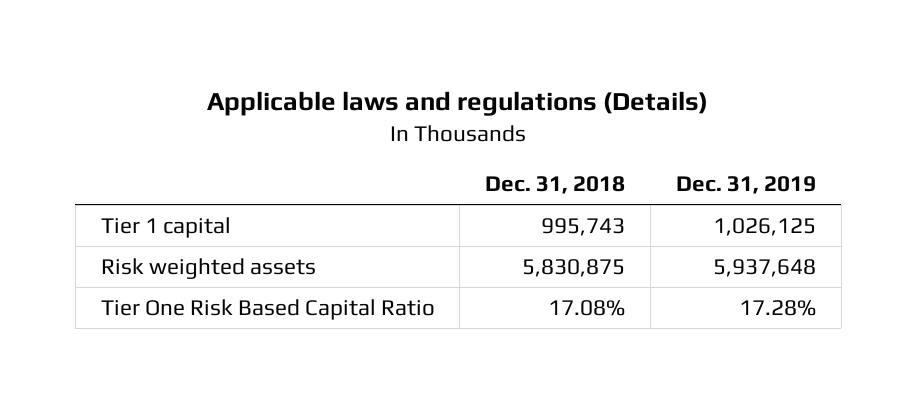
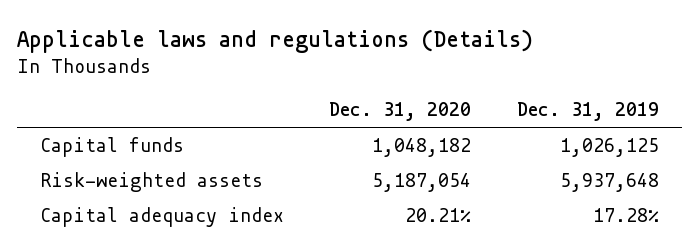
- | Dec. 31, 2018 | Dec. 31, 2019
+ | Dec. 31, 2020 | Dec. 31, 2019
- Tier 1 capital | 995,743 | 1,026,125
- Risk weighted assets | 5,830,875 | 5,937,648
- Tier One Risk Based Capital Ratio | 17.08% | 17.28%
+ Capital funds | 1,048,182 | 1,026,125
+ Risk-weighted assets | 5,187,054 | 5,937,648
+ Capital adequacy index | 20.21% | 17.28%

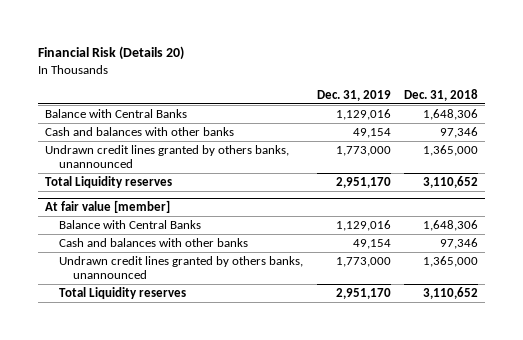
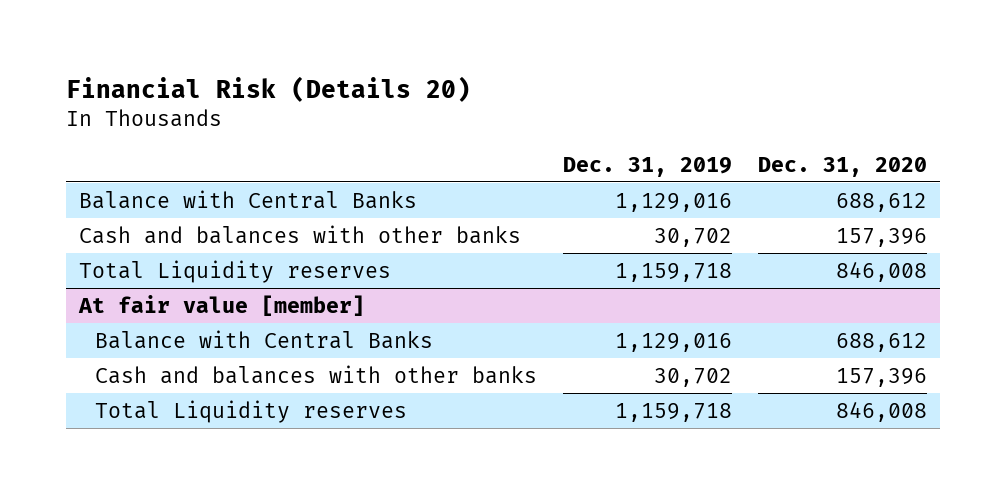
- | Dec. 31, 2019 | Dec. 31, 2018
+ | Dec. 31, 2019 | Dec. 31, 2020
- Cash and balances with other banks | 49,154 | 97,346
- Undrawn credit lines granted by others banks, unannounced | 1,773,000 | 1,365,000
- Total Liquidity reserves | 2,951,170 | 3,110,652
+ Cash and balances with other banks | 30,702 | 157,396
+ Total Liquidity reserves | 1,159,718 | 846,008
@ At fair value [member]
- Cash and balances with other banks | 49,154 | 97,346
- Undrawn credit lines granted by others banks, unannounced | 1,773,000 | 1,365,000
- Total Liquidity reserves | 2,951,170 | 3,110,652
+ Cash and balances with other banks | 30,702 | 157,396
+ Total Liquidity reserves | 1,159,718 | 846,008

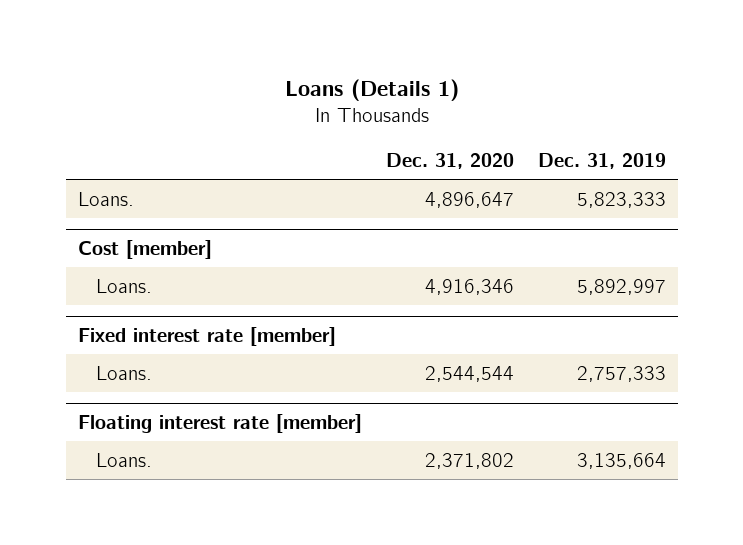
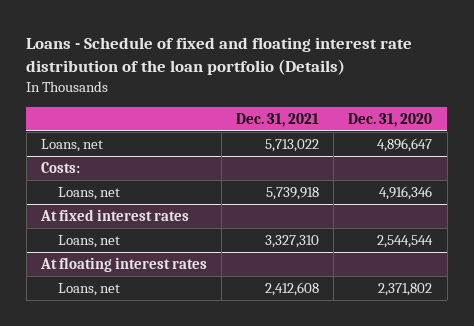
- Loans (Details 1)
+ Loans - Schedule of fixed and floating interest rate distribution of the loan portfolio (Details)
- | Dec. 31, 2020 | Dec. 31, 2019
+ | Dec. 31, 2021 | Dec. 31, 2020
- Loans. | 4,896,647 | 5,823,333
- Cost [member]
- Loans. | 4,916,346 | 5,892,997
- Fixed interest rate [member]
- Loans. | 2,544,544 | 2,757,333
- Floating interest rate [member]
- Loans. | 2,371,802 | 3,135,664
+ Loans, net | 5,713,022 | 4,896,647
+ Costs:
+ Loans, net | 5,739,918 | 4,916,346
+ At fixed interest rates
+ Loans, net | 3,327,310 | 2,544,544
+ At floating interest rates
+ Loans, net | 2,412,608 | 2,371,802

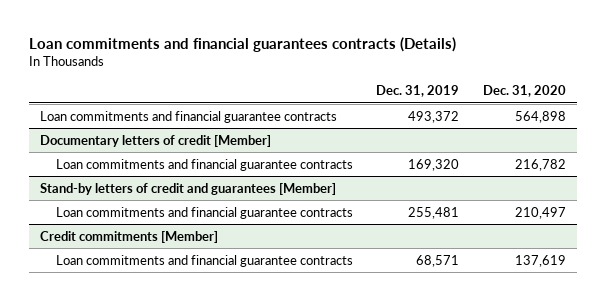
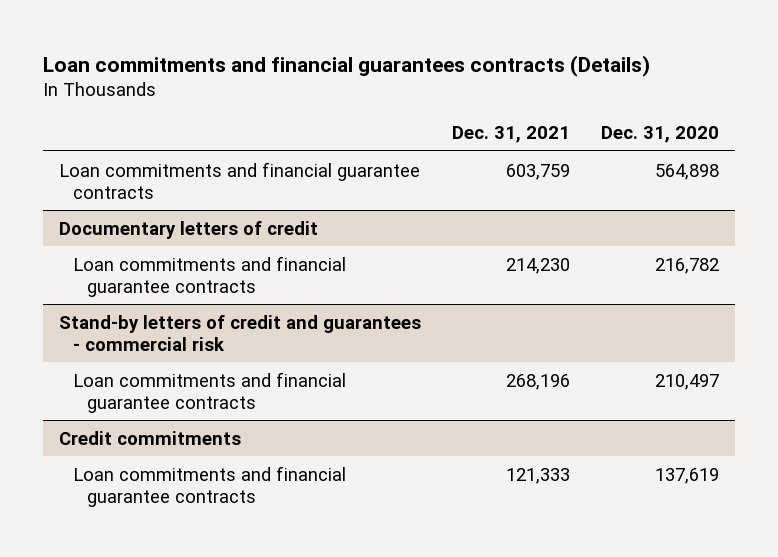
- | Dec. 31, 2019 | Dec. 31, 2020
+ | Dec. 31, 2021 | Dec. 31, 2020
- Documentary letters of credit [Member]
+ Documentary letters of credit
- Stand-by letters of credit and guarantees [Member]
+ Stand-by letters of credit and guarantees - commercial risk
- Credit commitments [Member]
+ Credit commitments

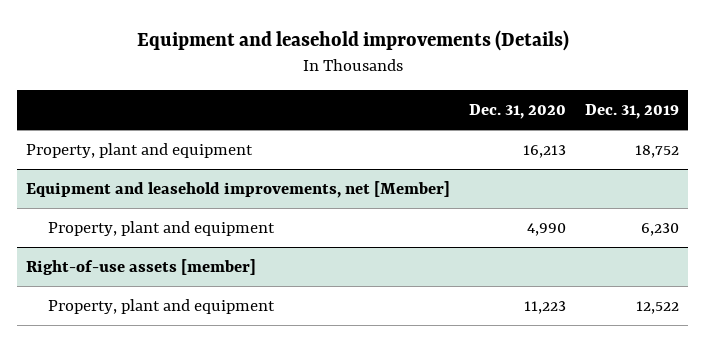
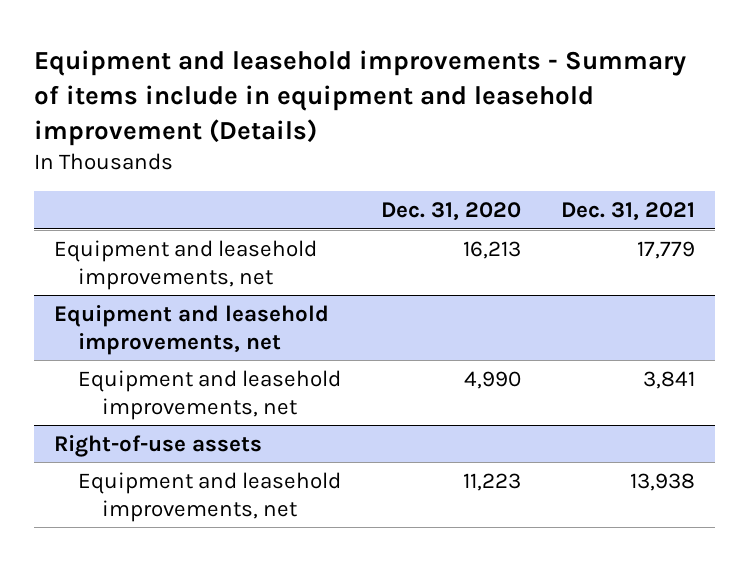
- Equipment and leasehold improvements (Details)
+ Equipment and leasehold improvements - Summary of items include in equipment and leasehold improvement (Details)
- | Dec. 31, 2020 | Dec. 31, 2019
+ | Dec. 31, 2020 | Dec. 31, 2021
- Property, plant and equipment | 16,213 | 18,752
- Equipment and leasehold improvements, net [Member]
- Property, plant and equipment | 4,990 | 6,230
- Right-of-use assets [member]
- Property, plant and equipment | 11,223 | 12,522
+ Equipment and leasehold improvements, net | 16,213 | 17,779
+ Equipment and leasehold improvements, net
+ Equipment and leasehold improvements, net | 4,990 | 3,841
+ Right-of-use assets
+ Equipment and leasehold improvements, net | 11,223 | 13,938

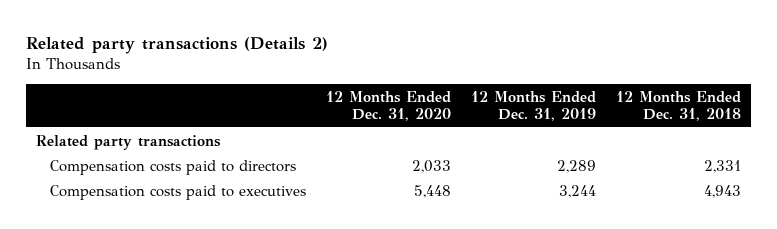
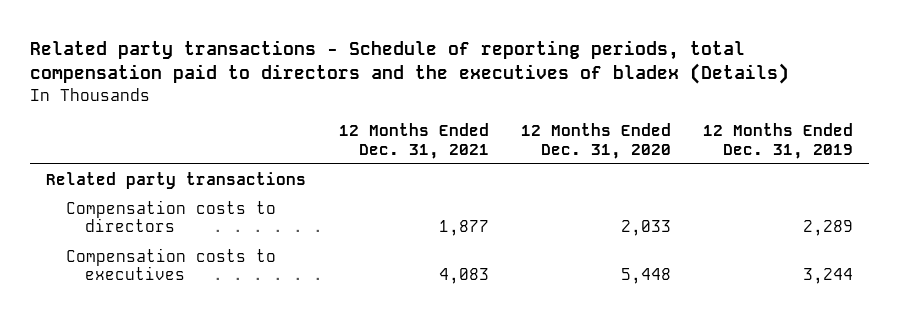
- Related party transactions (Details 2)
+ Related party transactions - Schedule of reporting periods, total compensation paid to directors and the executives of bladex (Details)
- | 12 Months Ended Dec. 31, 2020 | 12 Months Ended Dec. 31, 2019 | 12 Months Ended Dec. 31, 2018
+ | 12 Months Ended Dec. 31, 2021 | 12 Months Ended Dec. 31, 2020 | 12 Months Ended Dec. 31, 2019
- Compensation costs paid to directors | 2,033 | 2,289 | 2,331
- Compensation costs paid to executives | 5,448 | 3,244 | 4,943
+ Compensation costs to directors | 1,877 | 2,033 | 2,289
+ Compensation costs to executives | 4,083 | 5,448 | 3,244

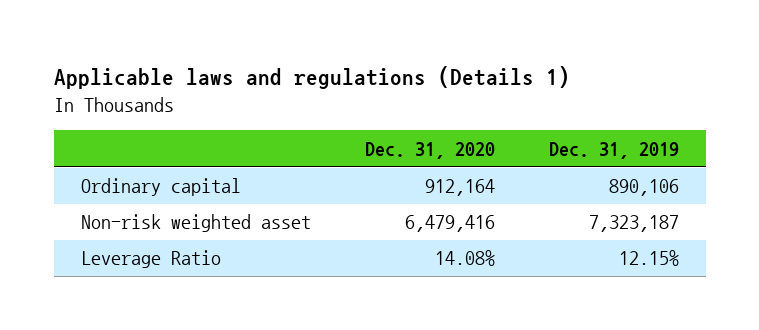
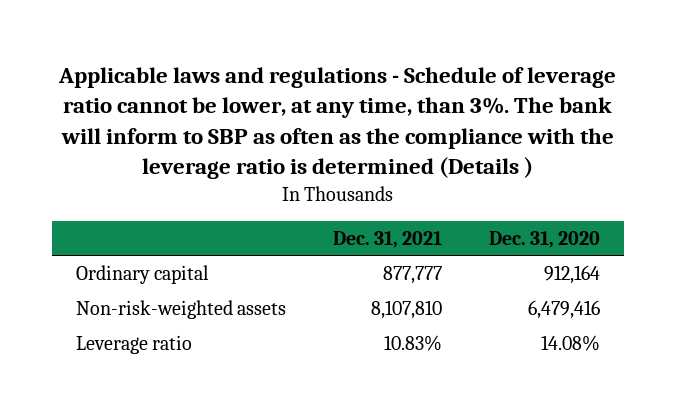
- Applicable laws and regulations (Details 1)
+ Applicable laws and regulations - Schedule of leverage ratio cannot be lower, at any time, than 3%. The bank will inform to SBP as often as the compliance with the leverage ratio is determined (Details )
- | Dec. 31, 2020 | Dec. 31, 2019
+ | Dec. 31, 2021 | Dec. 31, 2020
- Non-risk weighted asset | 6,479,416 | 7,323,187
- Leverage Ratio | 14.08% | 12.15%
+ Non-risk-weighted assets | 8,107,810 | 6,479,416
+ Leverage ratio | 10.83% | 14.08%

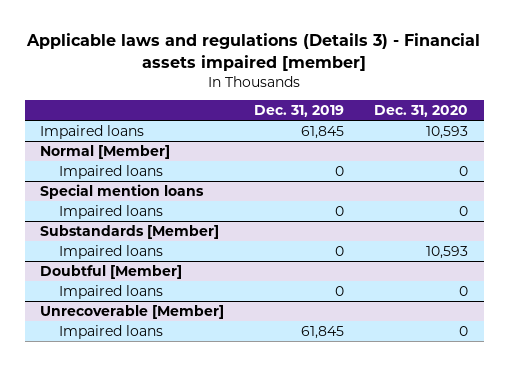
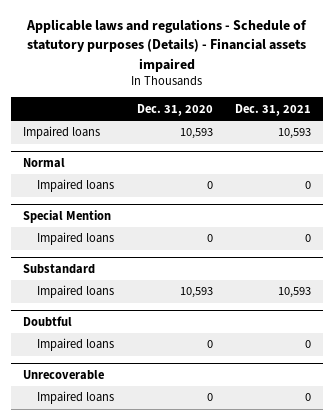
- Applicable laws and regulations (Details 3) - Financial assets impaired [member]
+ Applicable laws and regulations - Schedule of statutory purposes (Details) - Financial assets impaired
- | Dec. 31, 2019 | Dec. 31, 2020
+ | Dec. 31, 2020 | Dec. 31, 2021
- Normal [Member]
+ Normal
- Special mention loans
+ Special Mention
- Substandards [Member]
+ Substandard
- Doubtful [Member]
+ Doubtful
- Unrecoverable [Member]
+ Unrecoverable

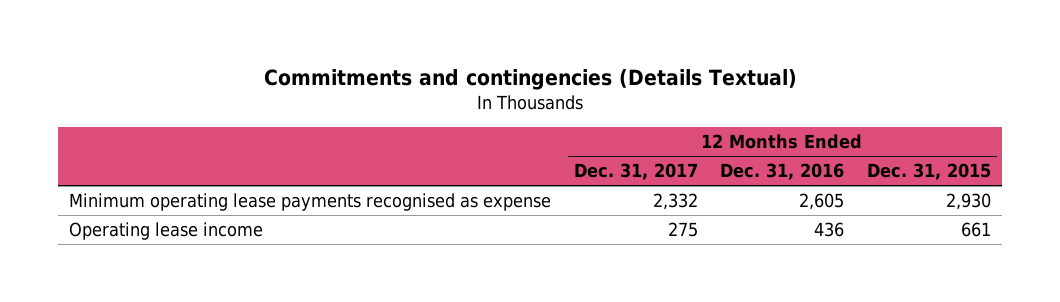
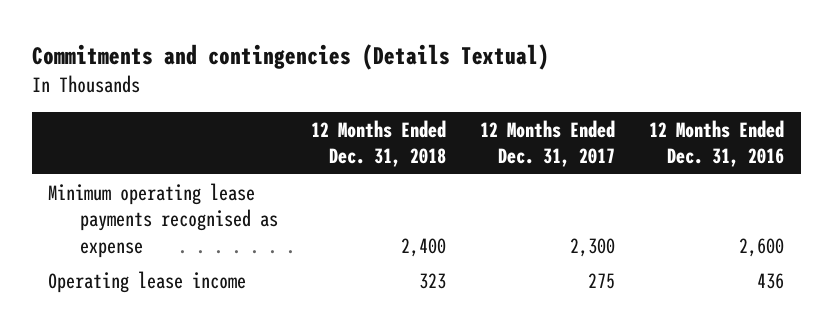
- | 12 Months Ended Dec. 31, 2017 | 12 Months Ended Dec. 31, 2016 | 12 Months Ended Dec. 31, 2015
+ | 12 Months Ended Dec. 31, 2018 | 12 Months Ended Dec. 31, 2017 | 12 Months Ended Dec. 31, 2016
- Minimum operating lease payments recognised as expense | 2,332 | 2,605 | 2,930
+ Minimum operating lease payments recognised as expense | 2,400 | 2,300 | 2,600

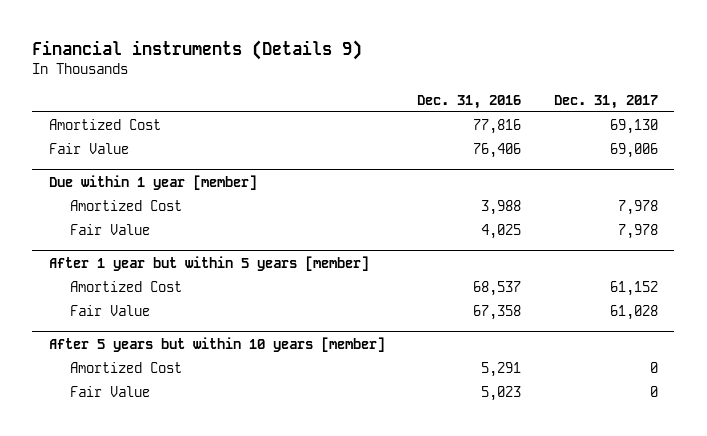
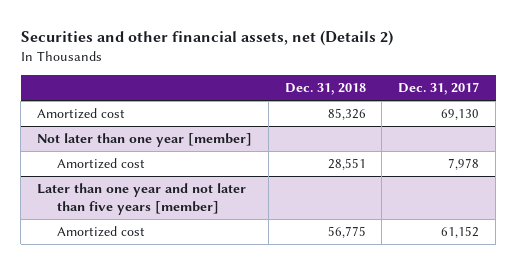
- Financial instruments (Details 9)
+ Securities and other financial assets, net (Details 2)
- | Dec. 31, 2016 | Dec. 31, 2017
+ | Dec. 31, 2018 | Dec. 31, 2017
- Amortized Cost | 77,816 | 69,130
- Fair Value | 76,406 | 69,006
- Due within 1 year [member]
- Amortized Cost | 3,988 | 7,978
- Fair Value | 4,025 | 7,978
- After 1 year but within 5 years [member]
- Amortized Cost | 68,537 | 61,152
- Fair Value | 67,358 | 61,028
- After 5 years but within 10 years [member]
- Amortized Cost | 5,291 | 0
- Fair Value | 5,023 | 0
+ Amortized cost | 85,326 | 69,130
+ Not later than one year [member]
+ Amortized cost | 28,551 | 7,978
+ Later than one year and not later than five years [member]
+ Amortized cost | 56,775 | 61,152

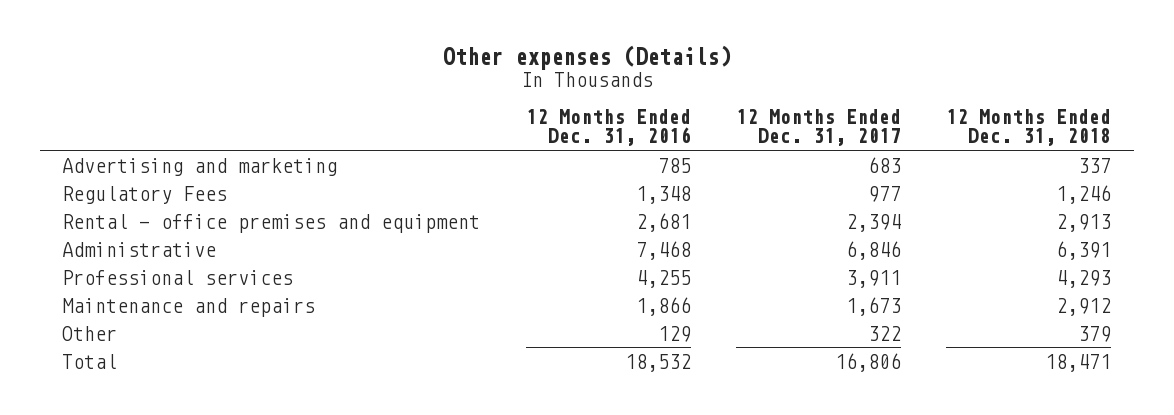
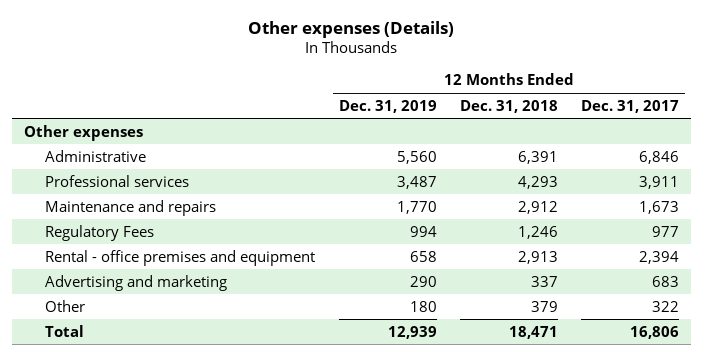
- | 12 Months Ended Dec. 31, 2016 | 12 Months Ended Dec. 31, 2017 | 12 Months Ended Dec. 31, 2018
+ | 12 Months Ended Dec. 31, 2019 | 12 Months Ended Dec. 31, 2018 | 12 Months Ended Dec. 31, 2017
+ Other expenses
moved down: Regulatory Fees | 994 | 1,246 | 977
moved down: Rental - office premises and equipment | 658 | 2,913 | 2,394
moved down: Advertising and marketing | 290 | 337 | 683

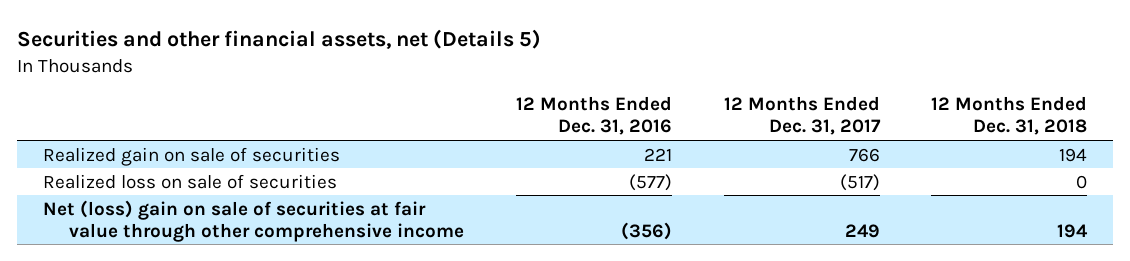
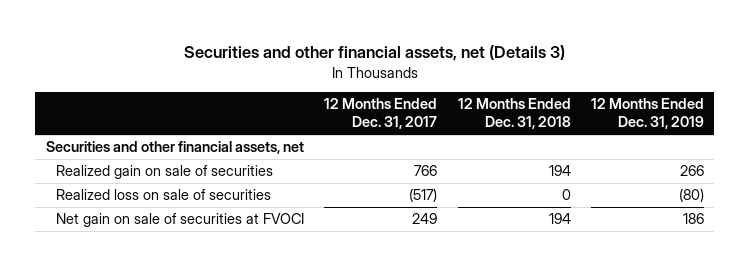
- Securities and other financial assets, net (Details 5)
+ Securities and other financial assets, net (Details 3)
- | 12 Months Ended Dec. 31, 2016 | 12 Months Ended Dec. 31, 2017 | 12 Months Ended Dec. 31, 2018
+ | 12 Months Ended Dec. 31, 2017 | 12 Months Ended Dec. 31, 2018 | 12 Months Ended Dec. 31, 2019
+ Securities and other financial assets, net
- Net (loss) gain on sale of securities at fair value through other comprehensive income | (356) | 249 | 194
+ Net gain on sale of securities at FVOCI | 249 | 194 | 186

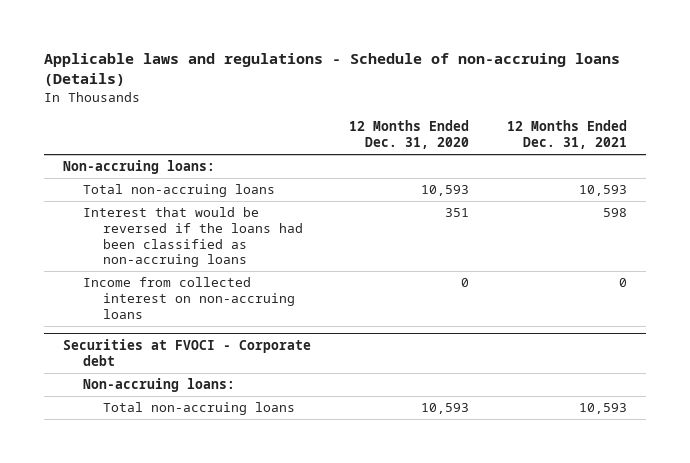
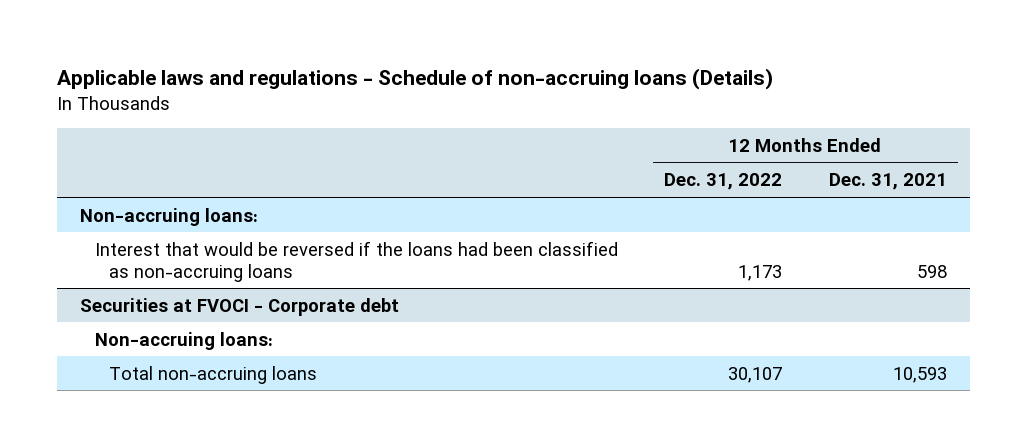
- | 12 Months Ended Dec. 31, 2020 | 12 Months Ended Dec. 31, 2021
+ | 12 Months Ended Dec. 31, 2022 | 12 Months Ended Dec. 31, 2021
- Total non-accruing loans | 10,593 | 10,593
- Income from collected interest on non-accruing loans | 0 | 0

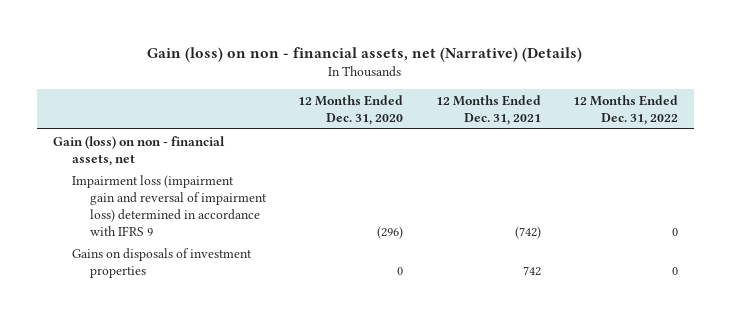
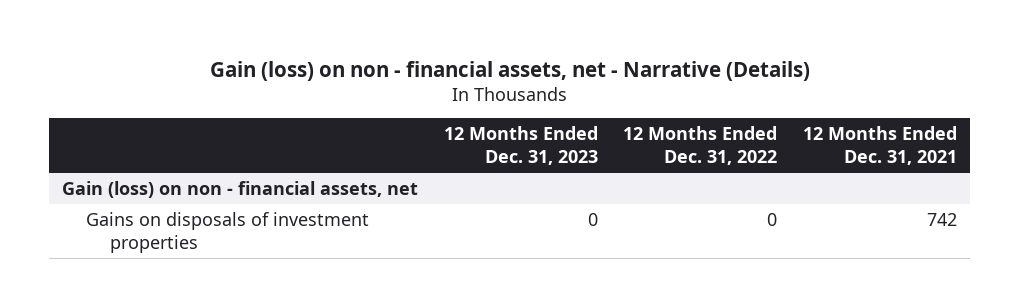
- Gain (loss) on non - financial assets, net (Narrative) (Details)
+ Gain (loss) on non - financial assets, net - Narrative (Details)
- | 12 Months Ended Dec. 31, 2020 | 12 Months Ended Dec. 31, 2021 | 12 Months Ended Dec. 31, 2022
+ | 12 Months Ended Dec. 31, 2023 | 12 Months Ended Dec. 31, 2022 | 12 Months Ended Dec. 31, 2021
- Impairment loss (impairment gain and reversal of impairment loss) determined in accordance with IFRS 9 | (296) | (742) | 0

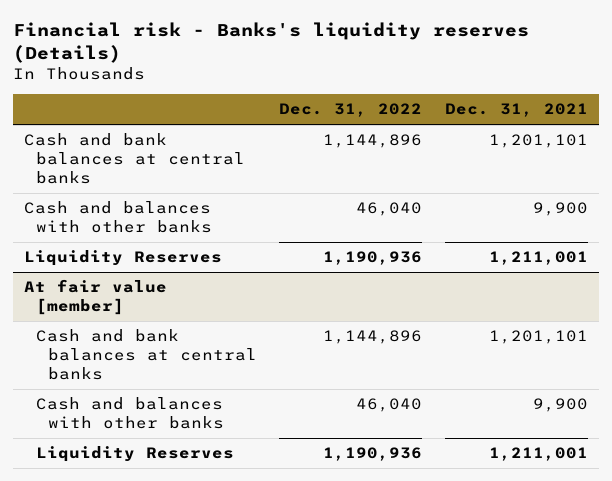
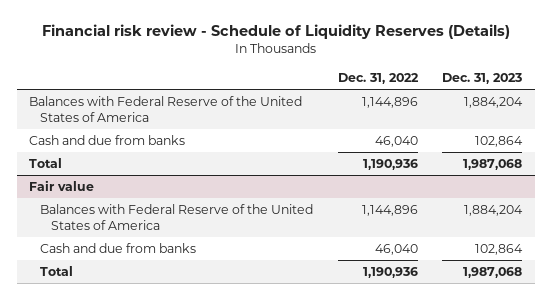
- Financial risk - Banks's liquidity reserves (Details)
+ Financial risk review - Schedule of Liquidity Reserves (Details)
- | Dec. 31, 2022 | Dec. 31, 2021
+ | Dec. 31, 2022 | Dec. 31, 2023
- Cash and bank balances at central banks | 1,144,896 | 1,201,101
- Cash and balances with other banks | 46,040 | 9,900
- Liquidity Reserves | 1,190,936 | 1,211,001
- At fair value [member]
- Cash and bank balances at central banks | 1,144,896 | 1,201,101
- Cash and balances with other banks | 46,040 | 9,900
- Liquidity Reserves | 1,190,936 | 1,211,001
+ Balances with Federal Reserve of the United States of America | 1,144,896 | 1,884,204
+ Cash and due from banks | 46,040 | 102,864
+ Total | 1,190,936 | 1,987,068
+ Fair value
+ Balances with Federal Reserve of the United States of America | 1,144,896 | 1,884,204
+ Cash and due from banks | 46,040 | 102,864
+ Total | 1,190,936 | 1,987,068

